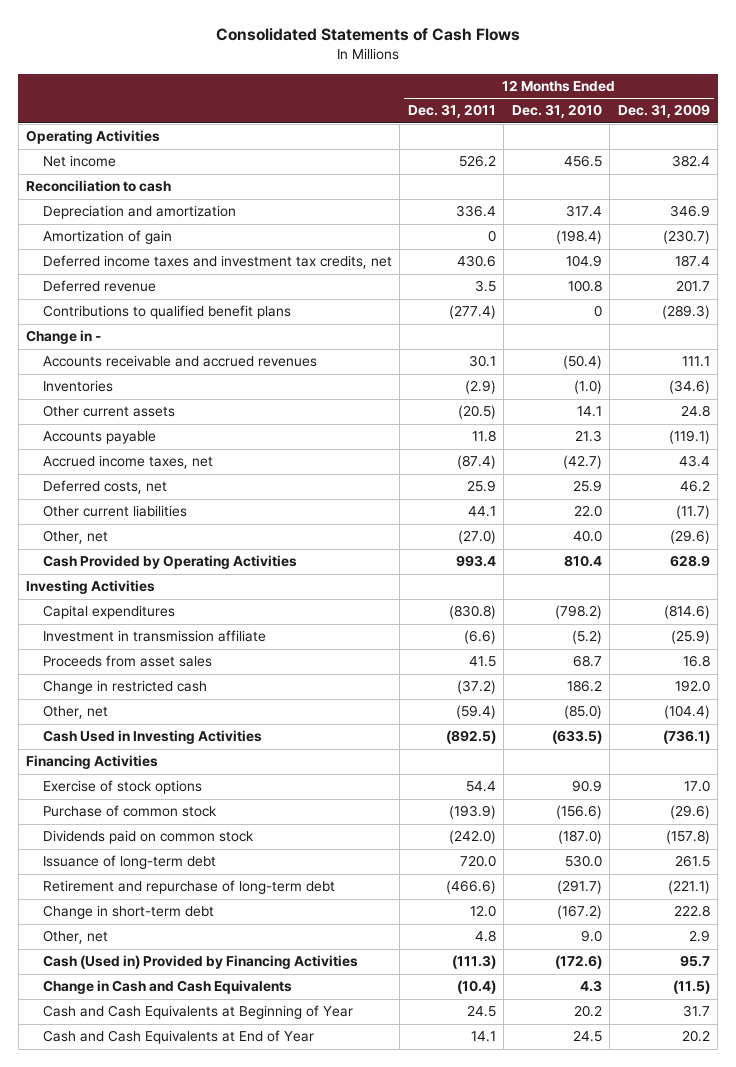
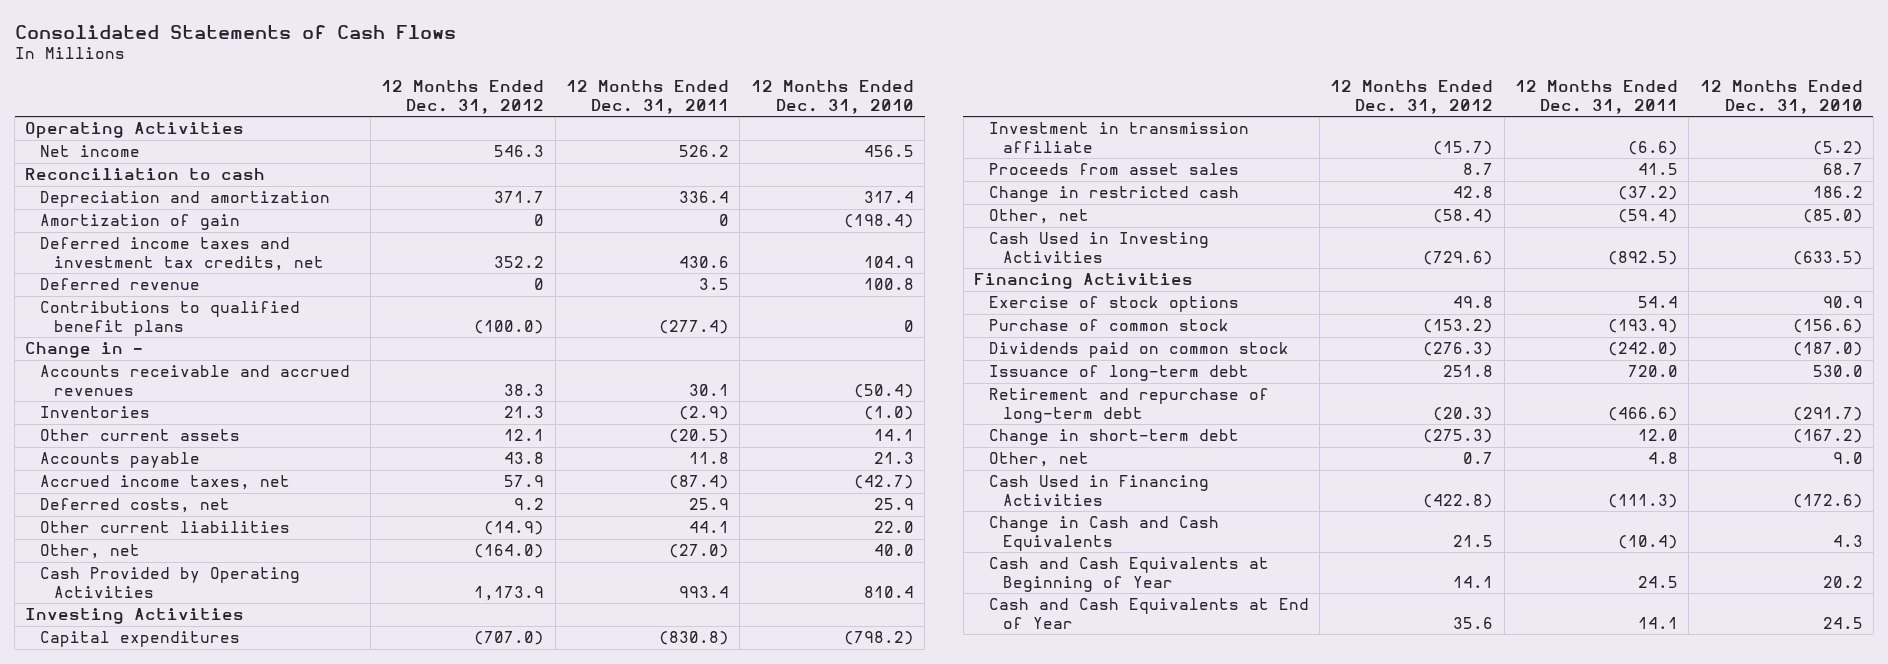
- | 12 Months Ended Dec. 31, 2011 | 12 Months Ended Dec. 31, 2010 | 12 Months Ended Dec. 31, 2009
+ | 12 Months Ended Dec. 31, 2012 | 12 Months Ended Dec. 31, 2011 | 12 Months Ended Dec. 31, 2010
- Cash (Used in) Provided by Financing Activities | (111.3) | (172.6) | 95.7
+ Cash Used in Financing Activities | (422.8) | (111.3) | (172.6)

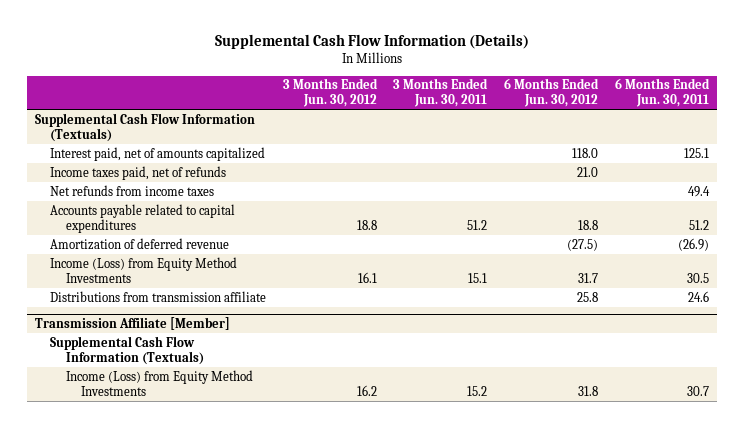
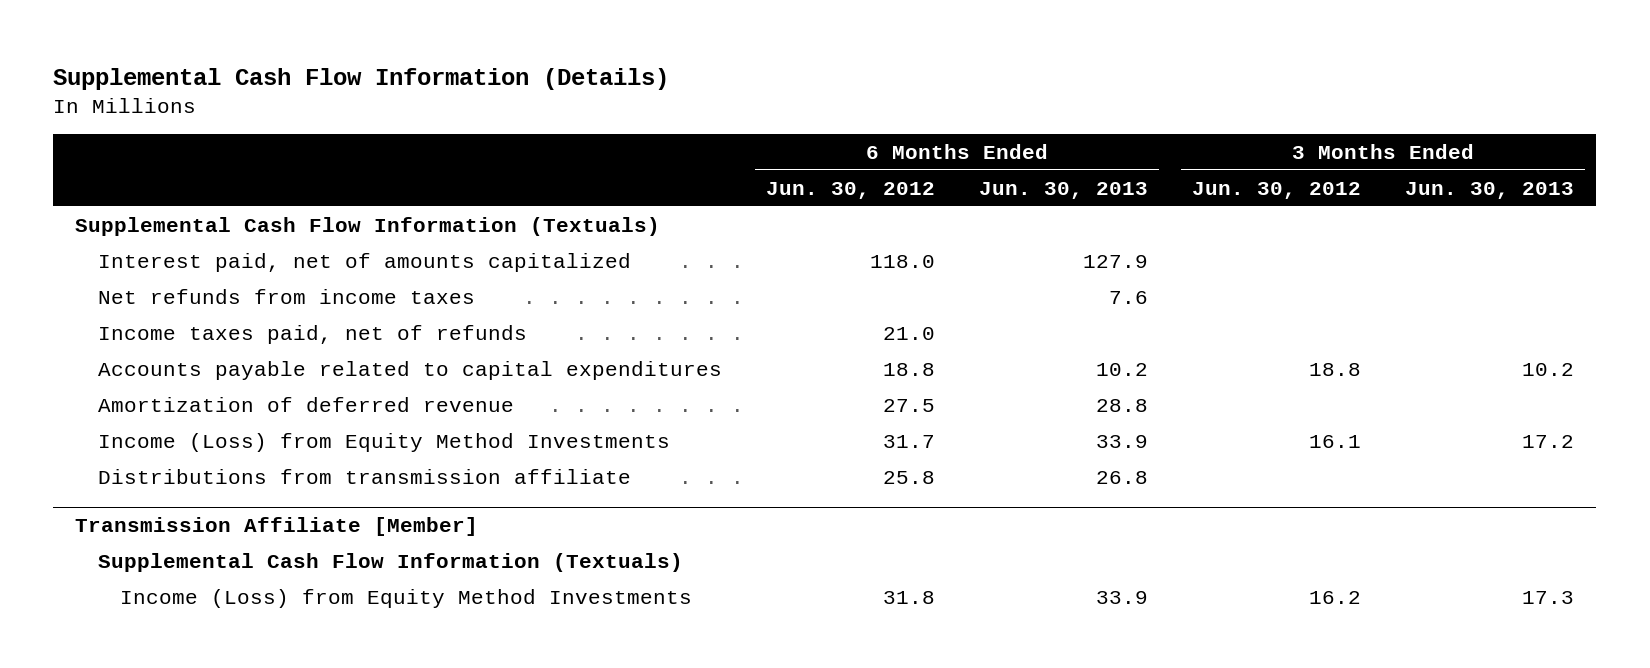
- | 3 Months Ended Jun. 30, 2012 | 3 Months Ended Jun. 30, 2011 | 6 Months Ended Jun. 30, 2012 | 6 Months Ended Jun. 30, 2011
+ | 6 Months Ended Jun. 30, 2012 | 6 Months Ended Jun. 30, 2013 | 3 Months Ended Jun. 30, 2012 | 3 Months Ended Jun. 30, 2013
moved down: Income taxes paid, net of refunds | 21.0 | | |
- Amortization of deferred revenue | | | (27.5) | (26.9)
+ Amortization of deferred revenue | 27.5 | 28.8 | |

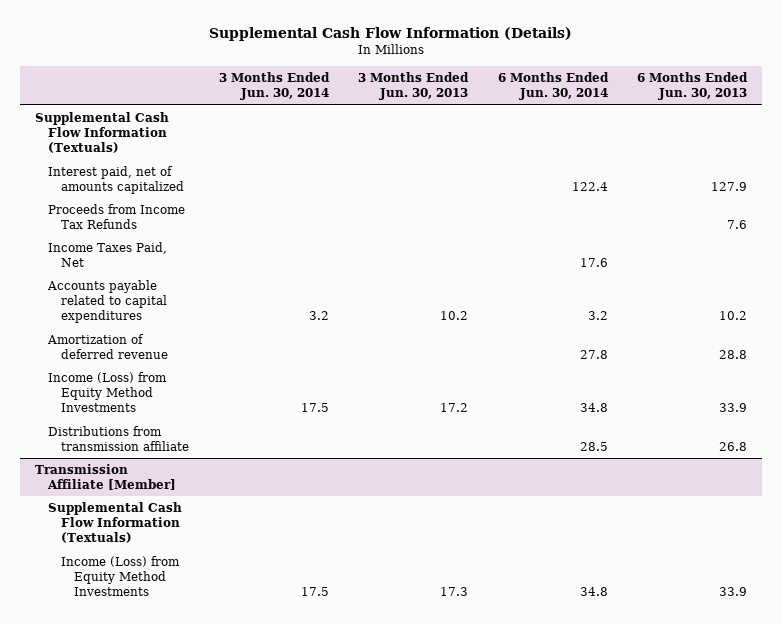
- | 6 Months Ended Jun. 30, 2012 | 6 Months Ended Jun. 30, 2013 | 3 Months Ended Jun. 30, 2012 | 3 Months Ended Jun. 30, 2013
+ | 3 Months Ended Jun. 30, 2014 | 3 Months Ended Jun. 30, 2013 | 6 Months Ended Jun. 30, 2014 | 6 Months Ended Jun. 30, 2013
- Net refunds from income taxes | | 7.6 | |
- Income taxes paid, net of refunds | 21.0 | | |
+ Proceeds from Income Tax Refunds | | | | 7.6
+ Income Taxes Paid, Net | | | 17.6 |

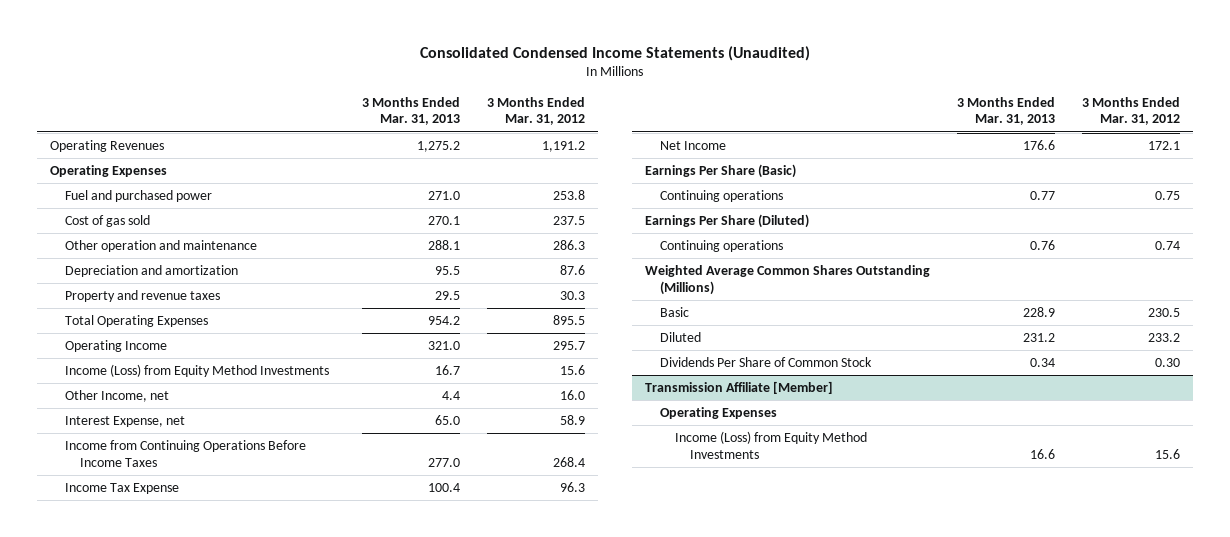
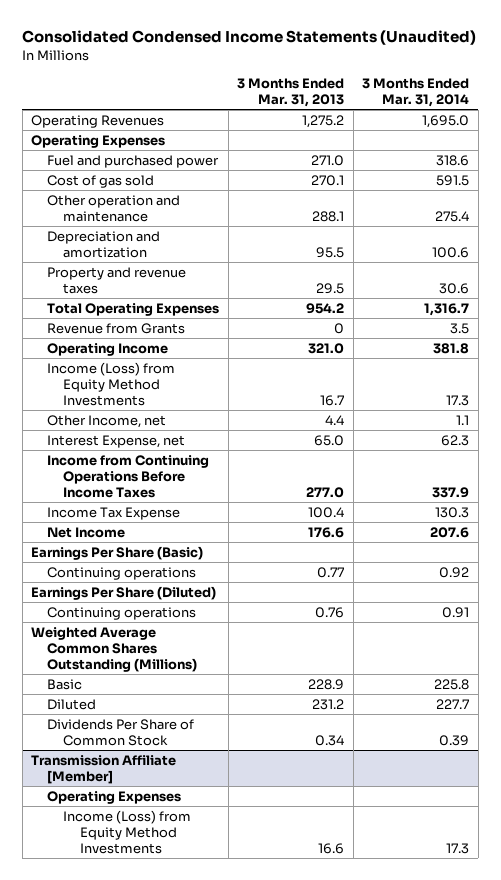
- | 3 Months Ended Mar. 31, 2013 | 3 Months Ended Mar. 31, 2012
+ | 3 Months Ended Mar. 31, 2013 | 3 Months Ended Mar. 31, 2014
+ Revenue from Grants | 0 | 3.5

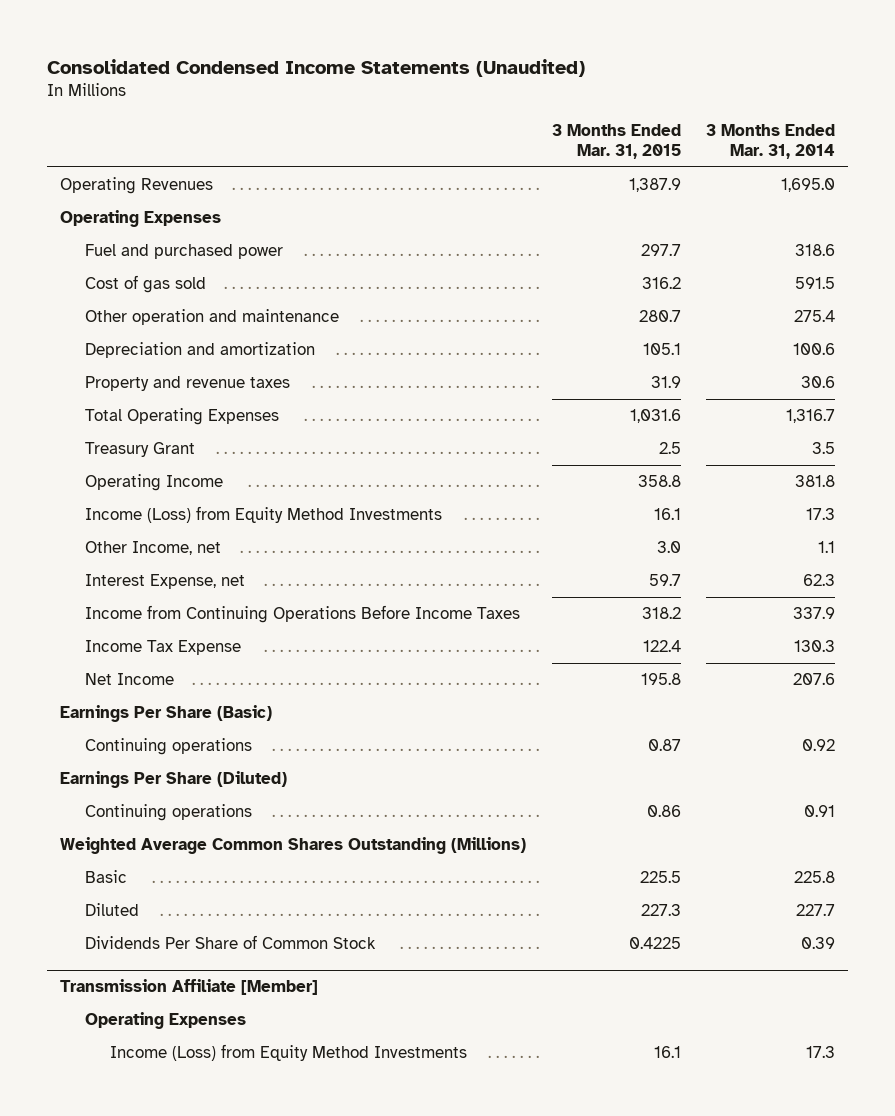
- | 3 Months Ended Mar. 31, 2013 | 3 Months Ended Mar. 31, 2014
+ | 3 Months Ended Mar. 31, 2015 | 3 Months Ended Mar. 31, 2014
- Revenue from Grants | 0 | 3.5
+ Treasury Grant | 2.5 | 3.5

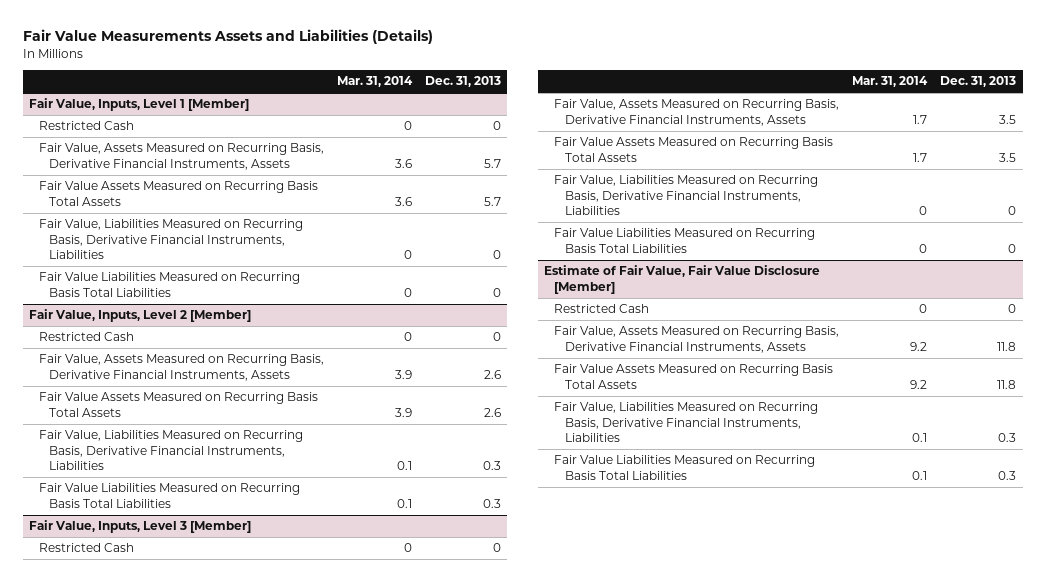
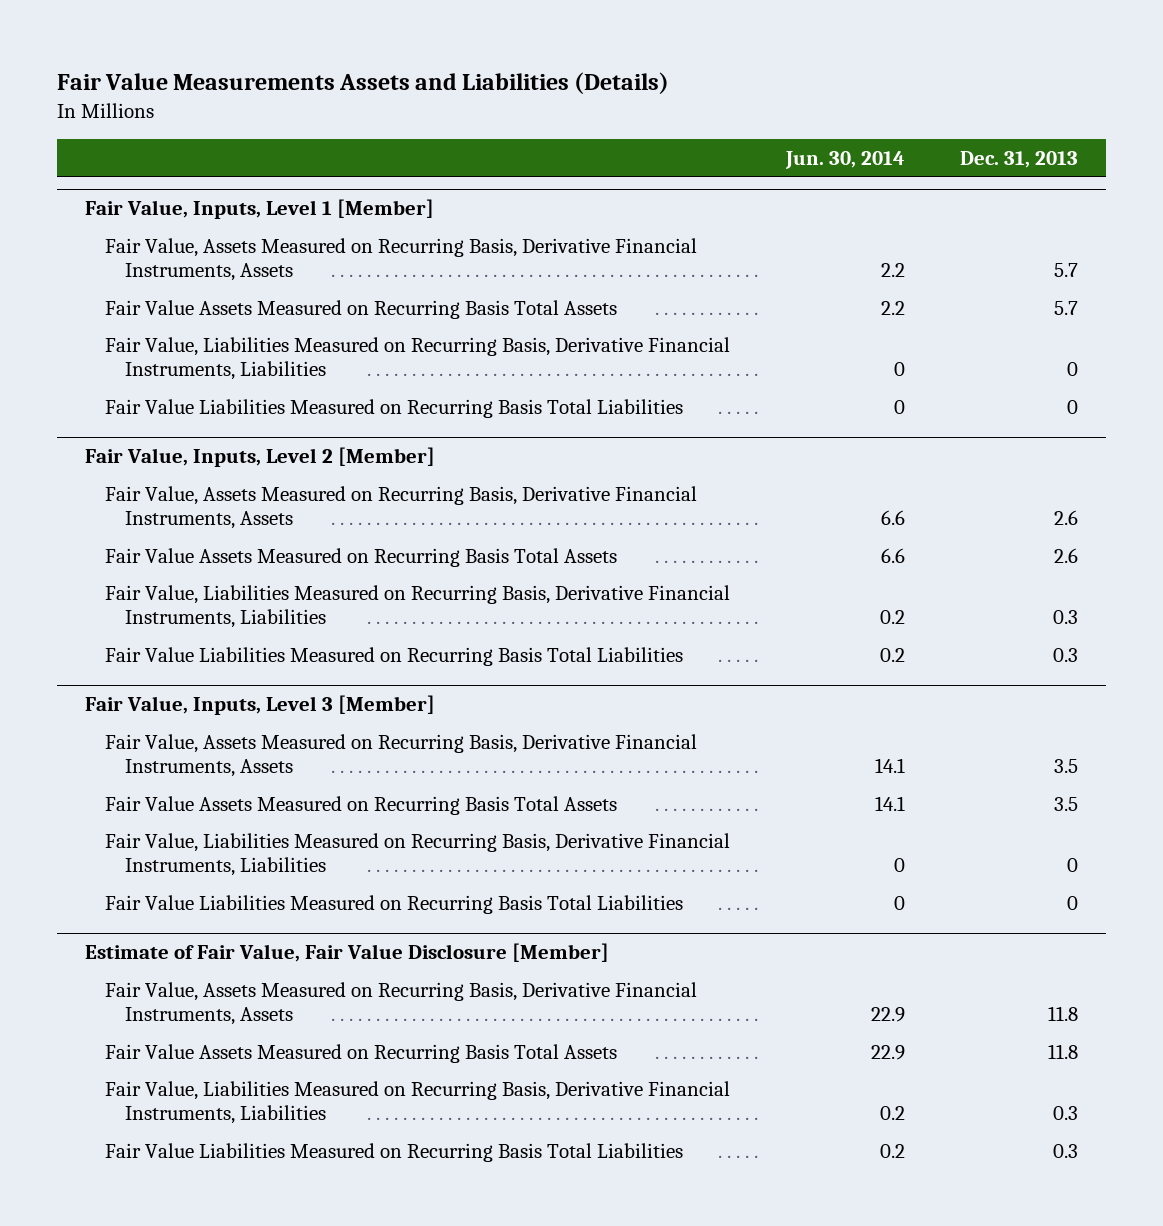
- | Mar. 31, 2014 | Dec. 31, 2013
+ | Jun. 30, 2014 | Dec. 31, 2013
@ Fair Value, Inputs, Level 1 [Member]
- Restricted Cash | 0 | 0
@ Fair Value, Inputs, Level 2 [Member]
- Restricted Cash | 0 | 0
@ Fair Value, Inputs, Level 3 [Member]
- Restricted Cash | 0 | 0
@ Estimate of Fair Value, Fair Value Disclosure [Member]
- Restricted Cash | 0 | 0

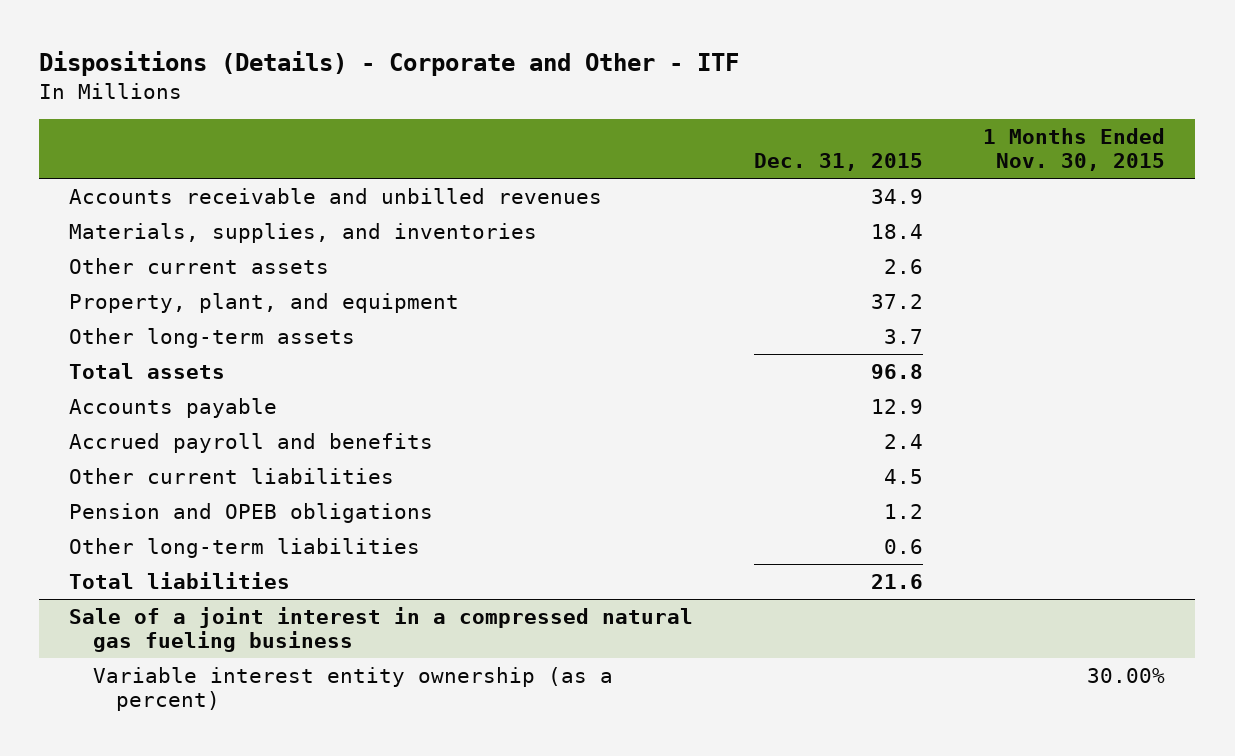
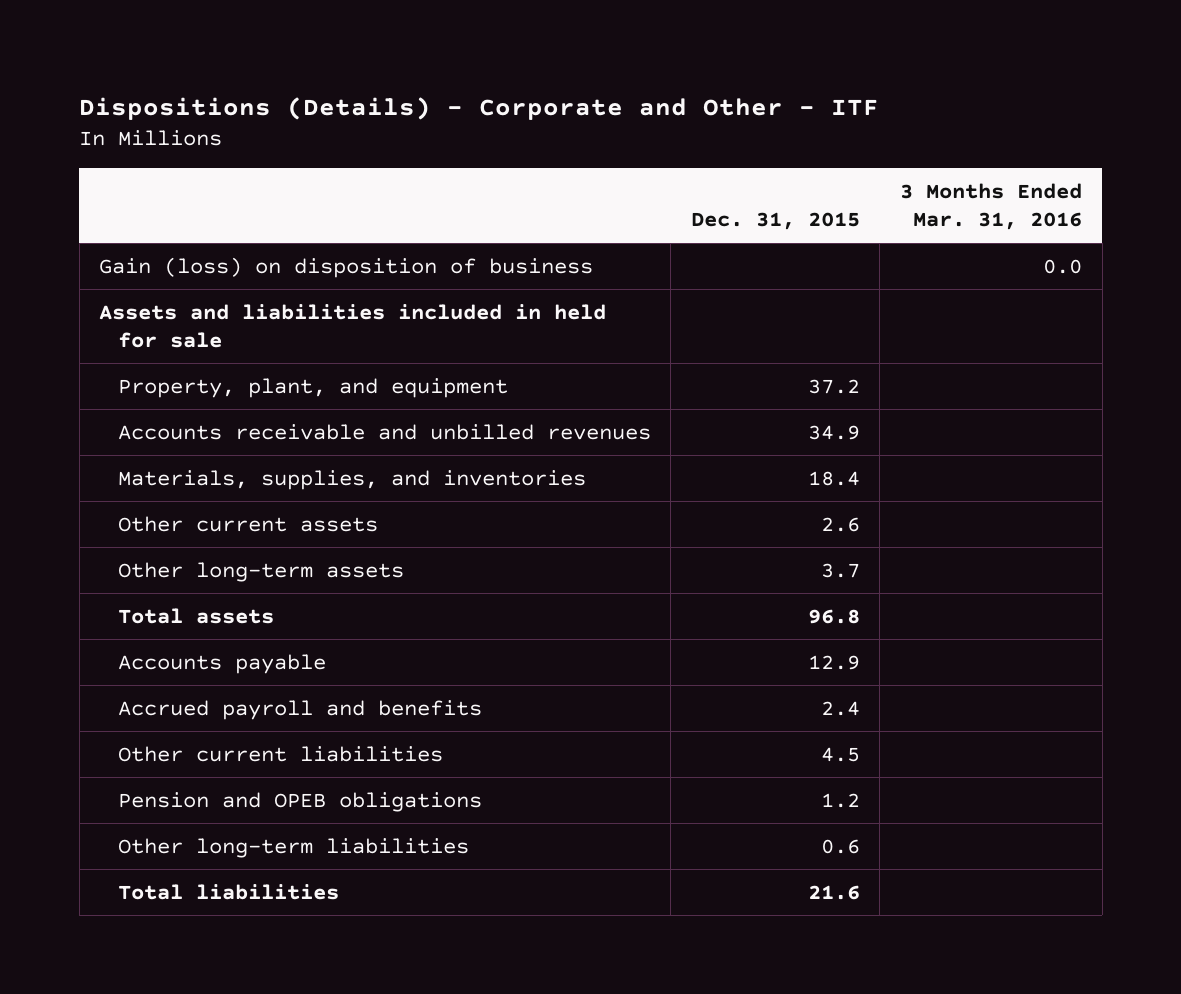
- | Dec. 31, 2015 | 1 Months Ended Nov. 30, 2015
+ | Dec. 31, 2015 | 3 Months Ended Mar. 31, 2016
+ Gain (loss) on disposition of business | | 0.0
+ Assets and liabilities included in held for sale
moved up: Property, plant, and equipment | 37.2 |
- Sale of a joint interest in a compressed natural gas fueling business
- Variable interest entity ownership (as a percent) | | 30.00%

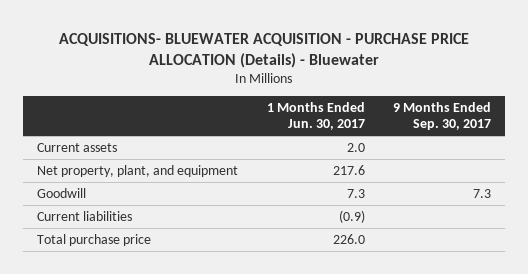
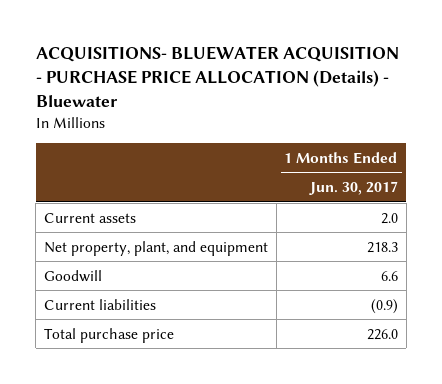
- | 1 Months Ended Jun. 30, 2017 | 9 Months Ended Sep. 30, 2017
+ | 1 Months Ended Jun. 30, 2017
- Net property, plant, and equipment | 217.6 |
- Goodwill | 7.3 | 7.3
+ Net property, plant, and equipment | 218.3
+ Goodwill | 6.6

